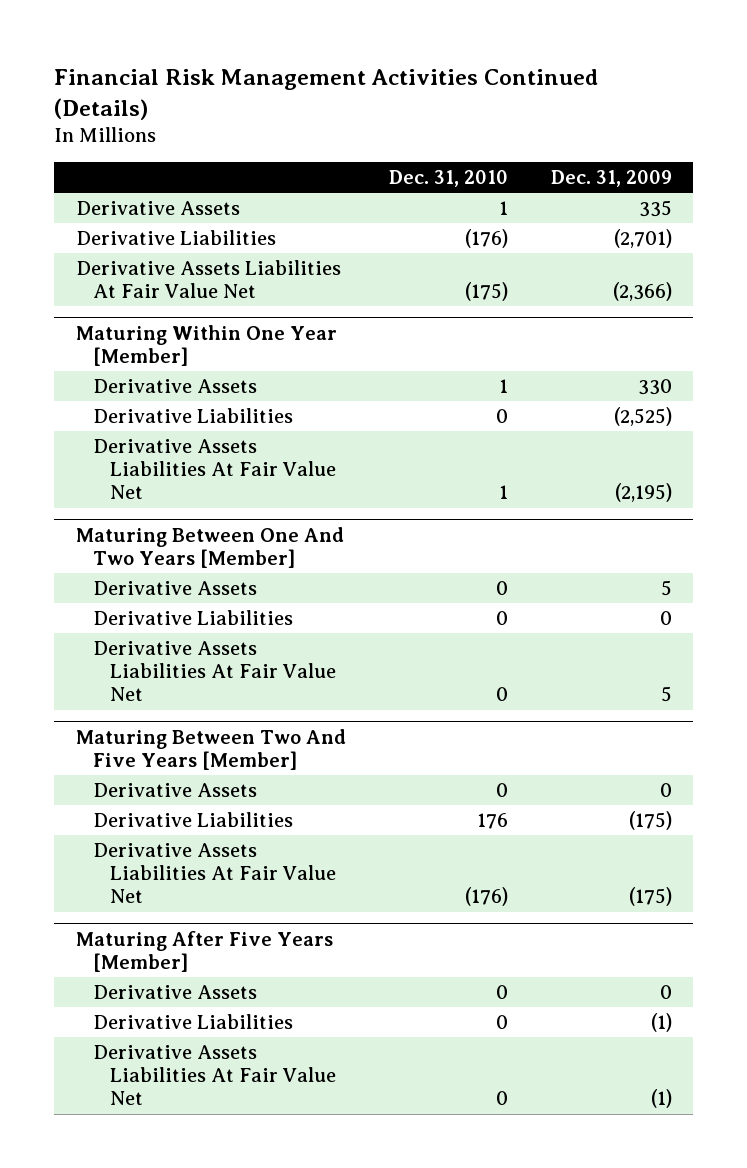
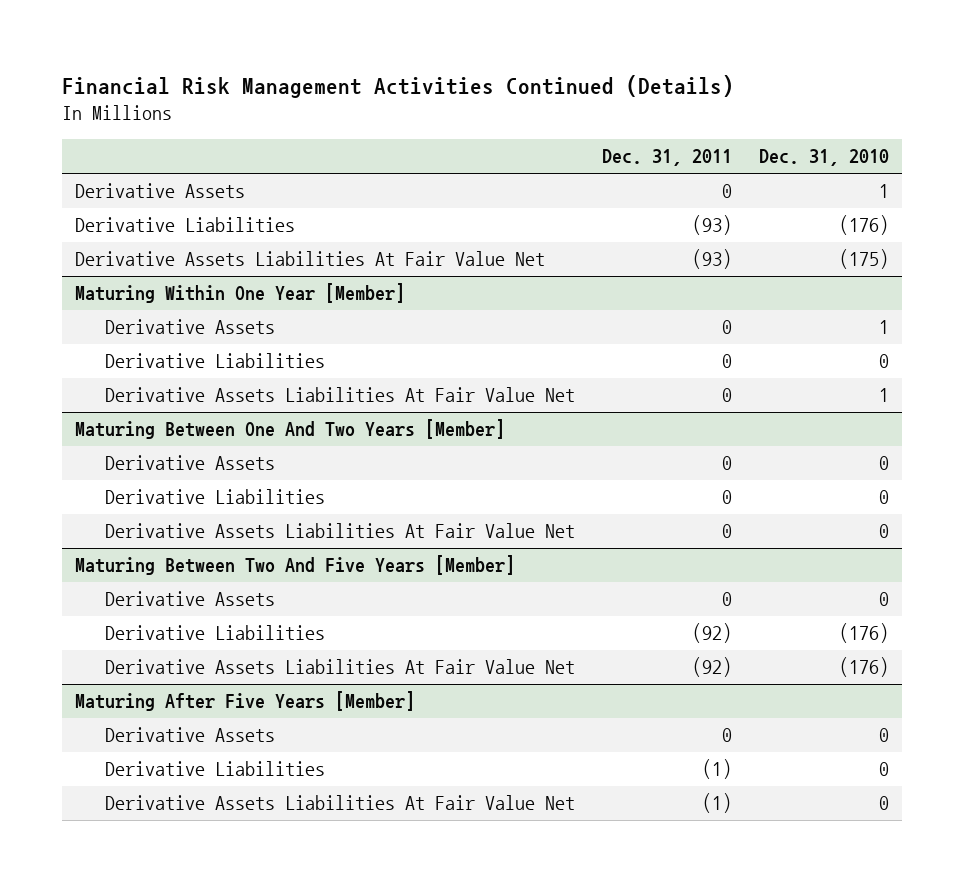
- | Dec. 31, 2010 | Dec. 31, 2009
+ | Dec. 31, 2011 | Dec. 31, 2010
@ Maturing Between Two And Five Years [Member]
- Derivative Liabilities | 176 | (175)
+ Derivative Liabilities | (92) | (176)

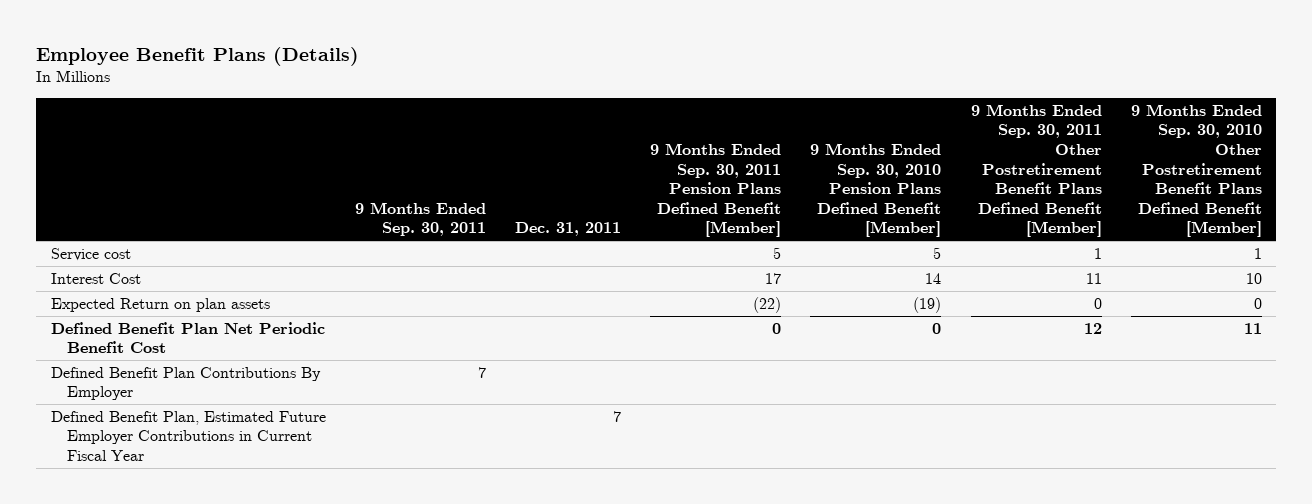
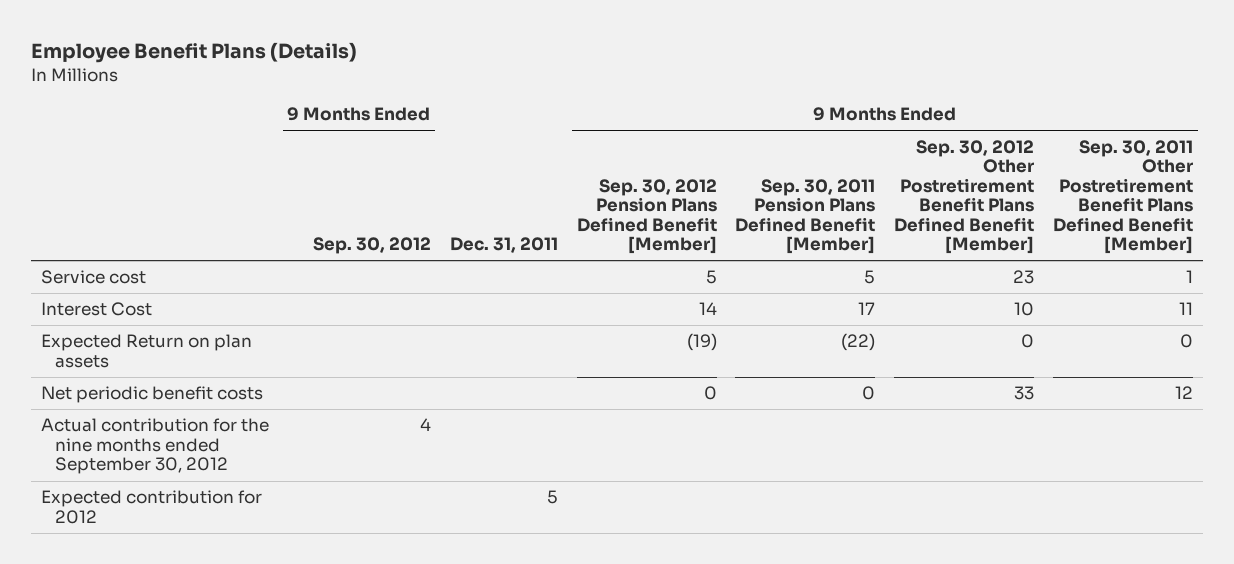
- | 9 Months Ended Sep. 30, 2011 | Dec. 31, 2011 | 9 Months Ended Sep. 30, 2011 Pension Plans Defined Benefit [Member] | 9 Months Ended Sep. 30, 2010 Pension Plans Defined Benefit [Member] | 9 Months Ended Sep. 30, 2011 Other Postretirement Benefit Plans Defined Benefit [Member] | 9 Months Ended Sep. 30, 2010 Other Postretirement Benefit Plans Defined Benefit [Member]
+ | 9 Months Ended Sep. 30, 2012 | Dec. 31, 2011 | 9 Months Ended Sep. 30, 2012 Pension Plans Defined Benefit [Member] | 9 Months Ended Sep. 30, 2011 Pension Plans Defined Benefit [Member] | 9 Months Ended Sep. 30, 2012 Other Postretirement Benefit Plans Defined Benefit [Member] | 9 Months Ended Sep. 30, 2011 Other Postretirement Benefit Plans Defined Benefit [Member]
- Defined Benefit Plan Net Periodic Benefit Cost | | | 0 | 0 | 12 | 11
- Defined Benefit Plan Contributions By Employer | 7 | | | | |
- Defined Benefit Plan, Estimated Future Employer Contributions in Current Fiscal Year | | 7 | | | |
+ Net periodic benefit costs | | | 0 | 0 | 33 | 12
+ Actual contribution for the nine months ended September 30, 2012 | 4 | | | | |
+ Expected contribution for 2012 | | 5 | | | |

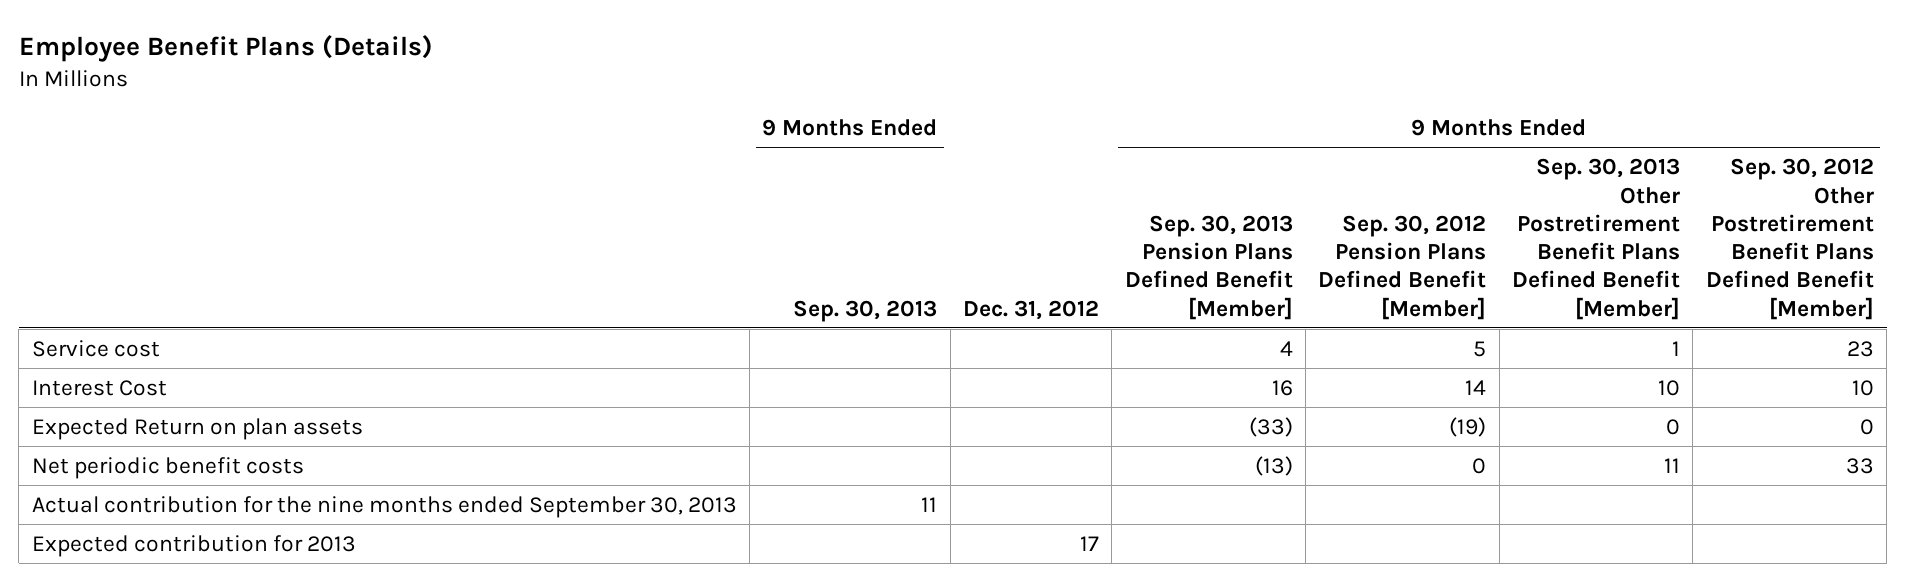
- | 9 Months Ended Sep. 30, 2012 | Dec. 31, 2011 | 9 Months Ended Sep. 30, 2012 Pension Plans Defined Benefit [Member] | 9 Months Ended Sep. 30, 2011 Pension Plans Defined Benefit [Member] | 9 Months Ended Sep. 30, 2012 Other Postretirement Benefit Plans Defined Benefit [Member] | 9 Months Ended Sep. 30, 2011 Other Postretirement Benefit Plans Defined Benefit [Member]
+ | 9 Months Ended Sep. 30, 2013 | Dec. 31, 2012 | 9 Months Ended Sep. 30, 2013 Pension Plans Defined Benefit [Member] | 9 Months Ended Sep. 30, 2012 Pension Plans Defined Benefit [Member] | 9 Months Ended Sep. 30, 2013 Other Postretirement Benefit Plans Defined Benefit [Member] | 9 Months Ended Sep. 30, 2012 Other Postretirement Benefit Plans Defined Benefit [Member]
- Actual contribution for the nine months ended September 30, 2012 | 4 | | | | |
- Expected contribution for 2012 | | 5 | | | |
+ Actual contribution for the nine months ended September 30, 2013 | 11 | | | | |
+ Expected contribution for 2013 | | 17 | | | |

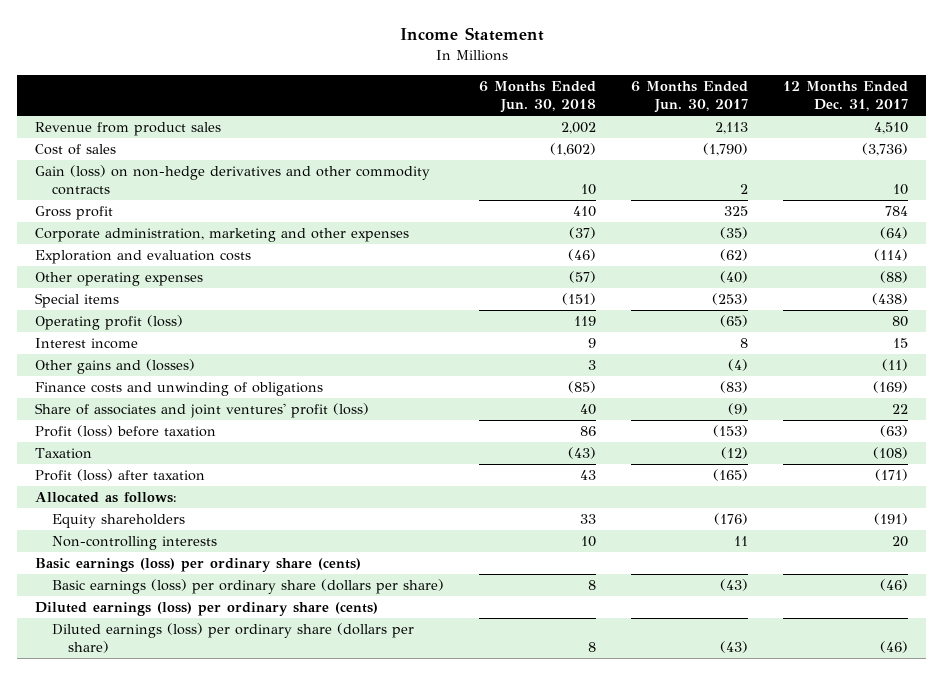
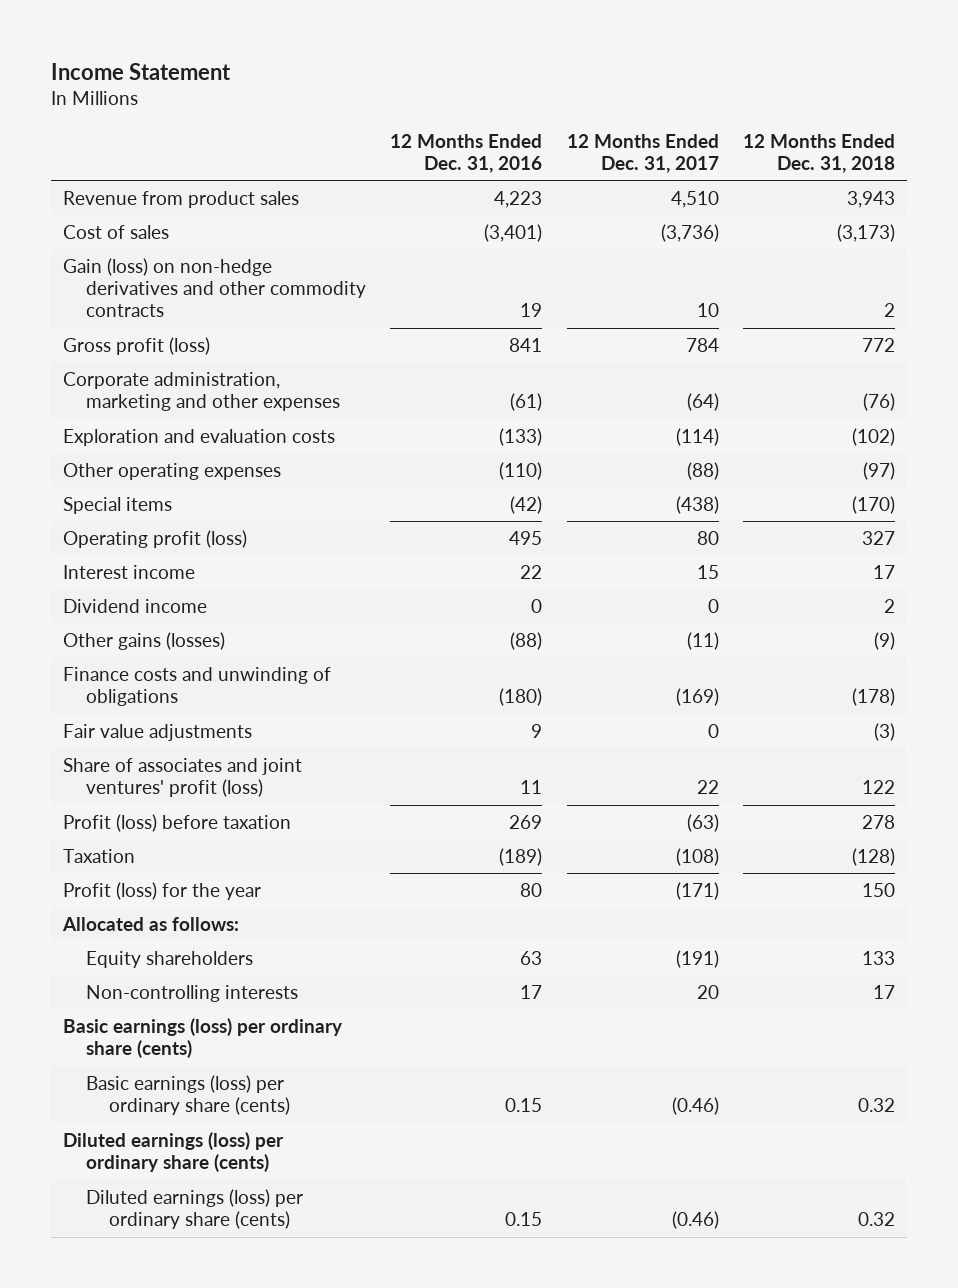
- | 6 Months Ended Jun. 30, 2018 | 6 Months Ended Jun. 30, 2017 | 12 Months Ended Dec. 31, 2017
+ | 12 Months Ended Dec. 31, 2016 | 12 Months Ended Dec. 31, 2017 | 12 Months Ended Dec. 31, 2018
- Gross profit | 410 | 325 | 784
+ Gross profit (loss) | 841 | 784 | 772
- Other gains and (losses) | 3 | (4) | (11)
+ Dividend income | 0 | 0 | 2
+ Other gains (losses) | (88) | (11) | (9)
+ Fair value adjustments | 9 | 0 | (3)
- Profit (loss) after taxation | 43 | (165) | (171)
+ Profit (loss) for the year | 80 | (171) | 150
- Basic earnings (loss) per ordinary share (dollars per share) | 8 | (43) | (46)
+ Basic earnings (loss) per ordinary share (cents) | 0.15 | (0.46) | 0.32
- Diluted earnings (loss) per ordinary share (dollars per share) | 8 | (43) | (46)
+ Diluted earnings (loss) per ordinary share (cents) | 0.15 | (0.46) | 0.32

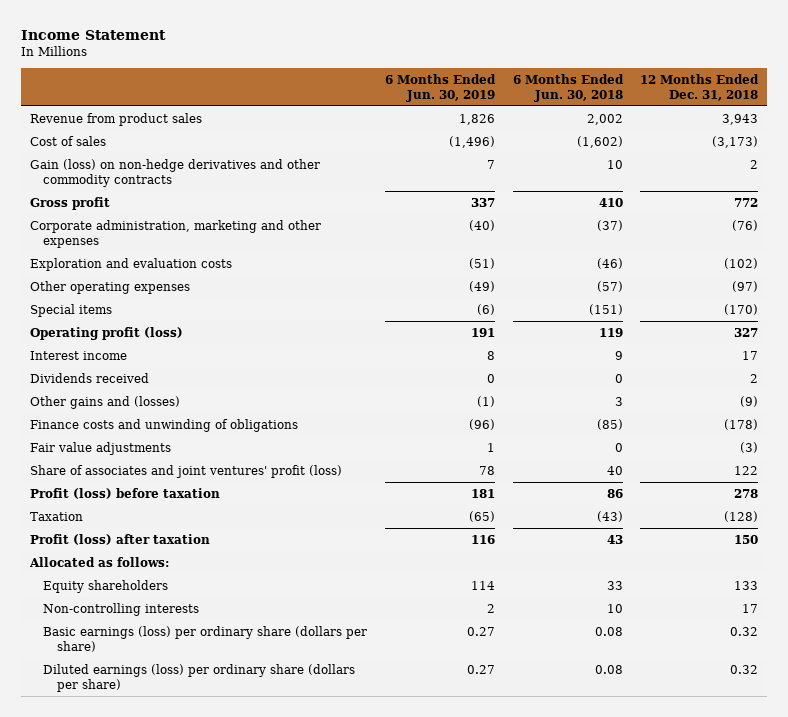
- | 12 Months Ended Dec. 31, 2016 | 12 Months Ended Dec. 31, 2017 | 12 Months Ended Dec. 31, 2018
+ | 6 Months Ended Jun. 30, 2019 | 6 Months Ended Jun. 30, 2018 | 12 Months Ended Dec. 31, 2018
- Gross profit (loss) | 841 | 784 | 772
+ Gross profit | 337 | 410 | 772
- Dividend income | 0 | 0 | 2
- Other gains (losses) | (88) | (11) | (9)
+ Dividends received | 0 | 0 | 2
+ Other gains and (losses) | (1) | 3 | (9)
- Profit (loss) for the year | 80 | (171) | 150
+ Profit (loss) after taxation | 116 | 43 | 150
- Basic earnings (loss) per ordinary share (cents)
- Basic earnings (loss) per ordinary share (cents) | 0.15 | (0.46) | 0.32
- Diluted earnings (loss) per ordinary share (cents)
- Diluted earnings (loss) per ordinary share (cents) | 0.15 | (0.46) | 0.32
+ Basic earnings (loss) per ordinary share (dollars per share) | 0.27 | 0.08 | 0.32
+ Diluted earnings (loss) per ordinary share (dollars per share) | 0.27 | 0.08 | 0.32

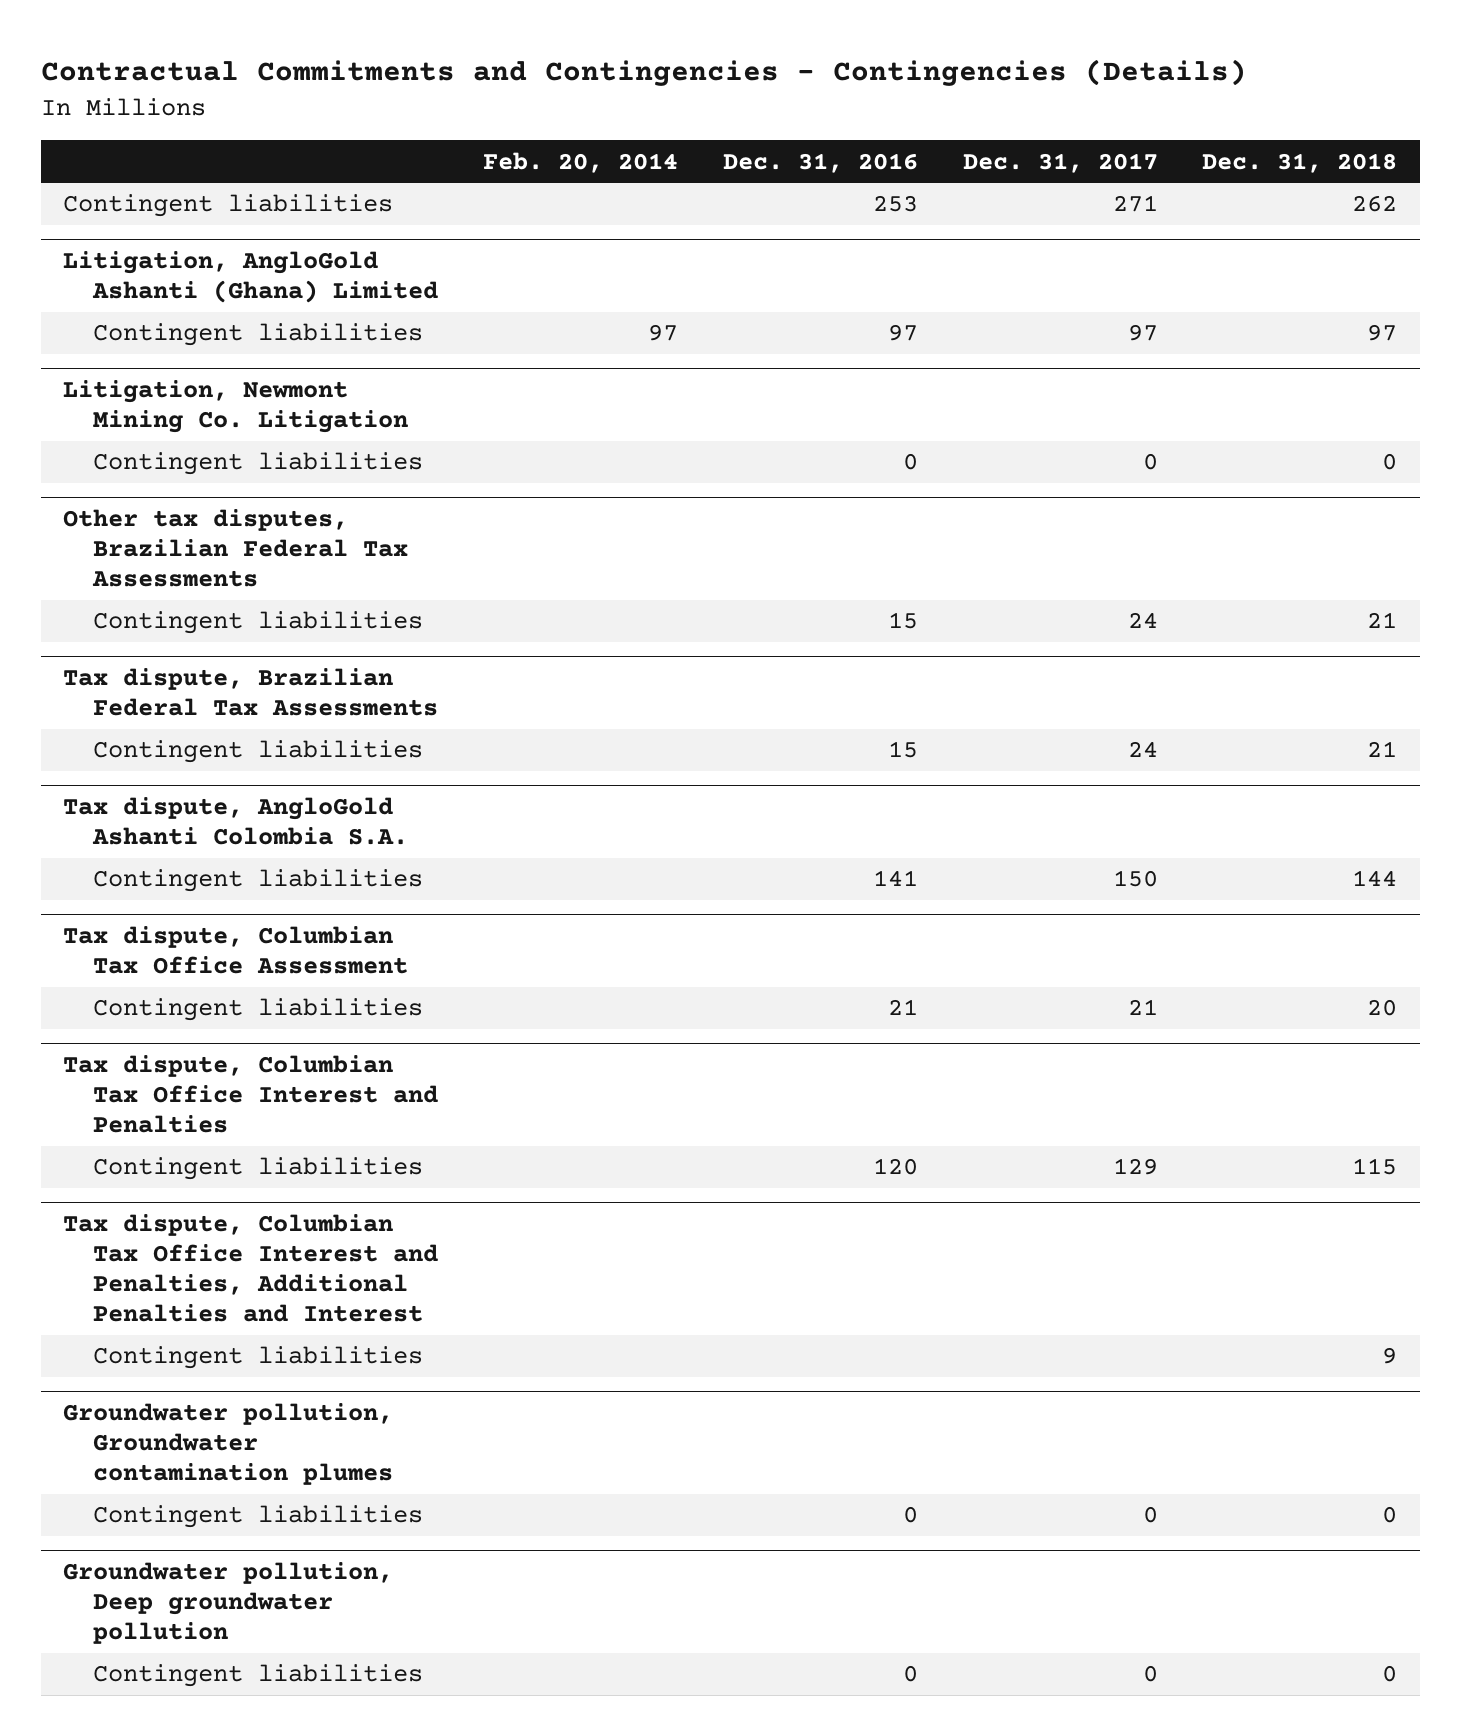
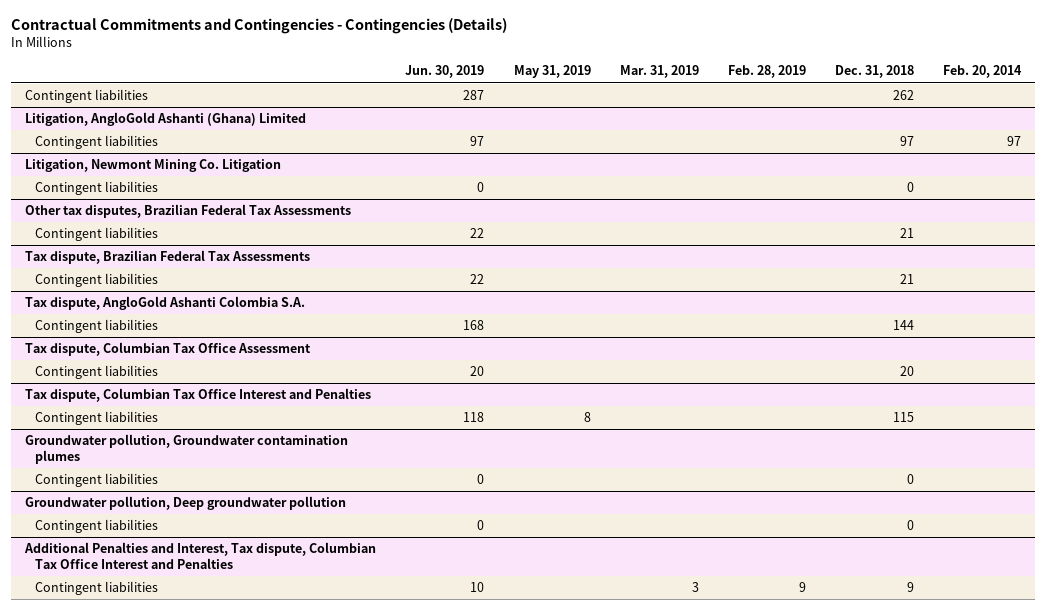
- | Feb. 20, 2014 | Dec. 31, 2016 | Dec. 31, 2017 | Dec. 31, 2018
+ | Jun. 30, 2019 | May 31, 2019 | Mar. 31, 2019 | Feb. 28, 2019 | Dec. 31, 2018 | Feb. 20, 2014
- Tax dispute, Columbian Tax Office Interest and Penalties, Additional Penalties and Interest
- Contingent liabilities | | | | 9
+ Additional Penalties and Interest, Tax dispute, Columbian Tax Office Interest and Penalties
+ Contingent liabilities | 10 | | 3 | 9 | 9 |

